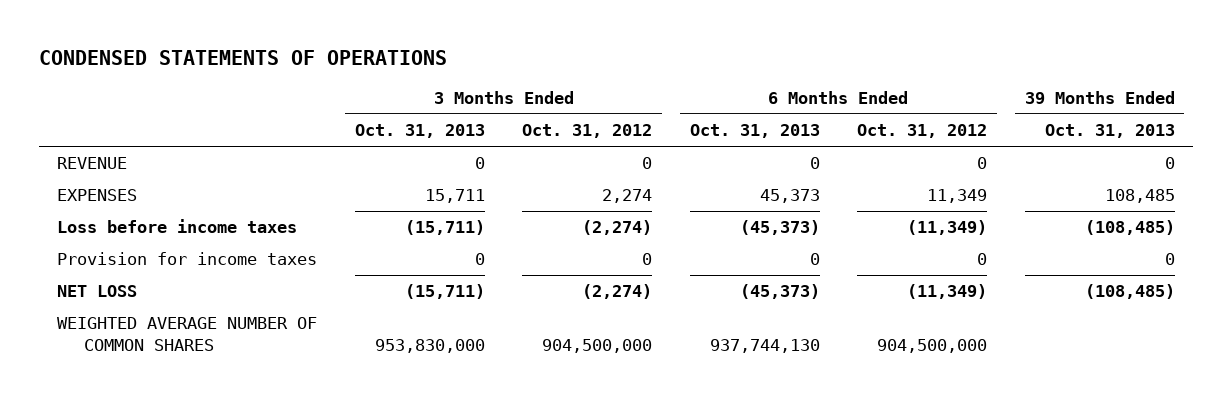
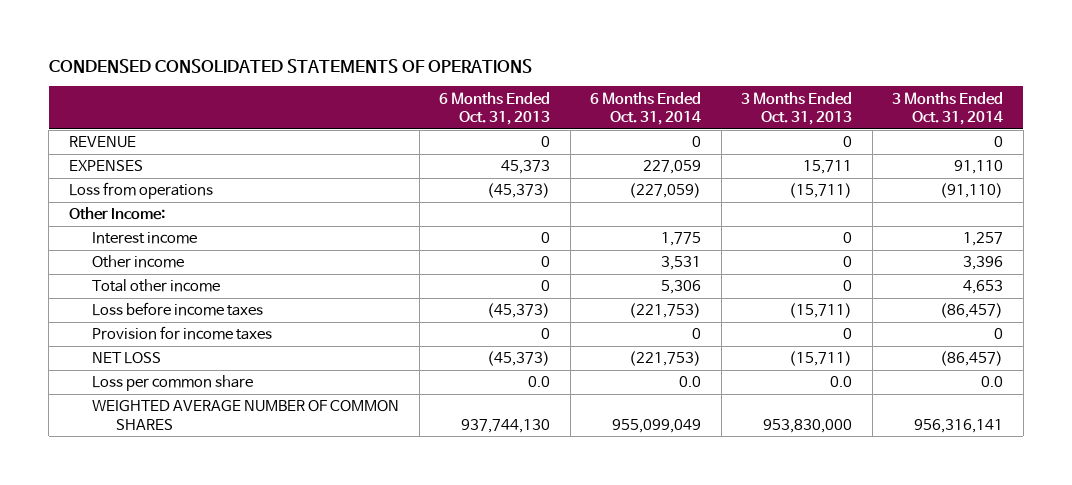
- CONDENSED STATEMENTS OF OPERATIONS
+ CONDENSED CONSOLIDATED STATEMENTS OF OPERATIONS
- | 3 Months Ended Oct. 31, 2013 | 3 Months Ended Oct. 31, 2012 | 6 Months Ended Oct. 31, 2013 | 6 Months Ended Oct. 31, 2012 | 39 Months Ended Oct. 31, 2013
+ | 6 Months Ended Oct. 31, 2013 | 6 Months Ended Oct. 31, 2014 | 3 Months Ended Oct. 31, 2013 | 3 Months Ended Oct. 31, 2014
+ Loss from operations | (45,373) | (227,059) | (15,711) | (91,110)
+ Other Income:
+ Interest income | 0 | 1,775 | 0 | 1,257
+ Other income | 0 | 3,531 | 0 | 3,396
+ Total other income | 0 | 5,306 | 0 | 4,653
+ Loss per common share | 0.0 | 0.0 | 0.0 | 0.0

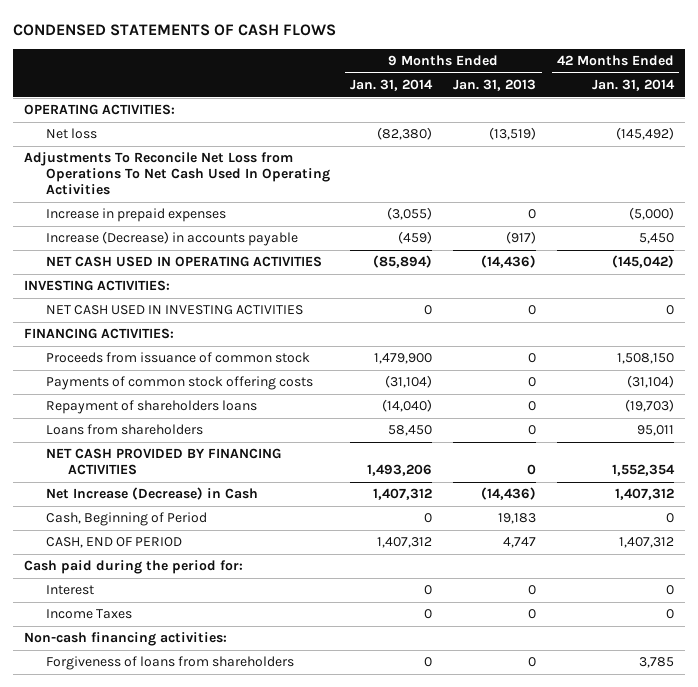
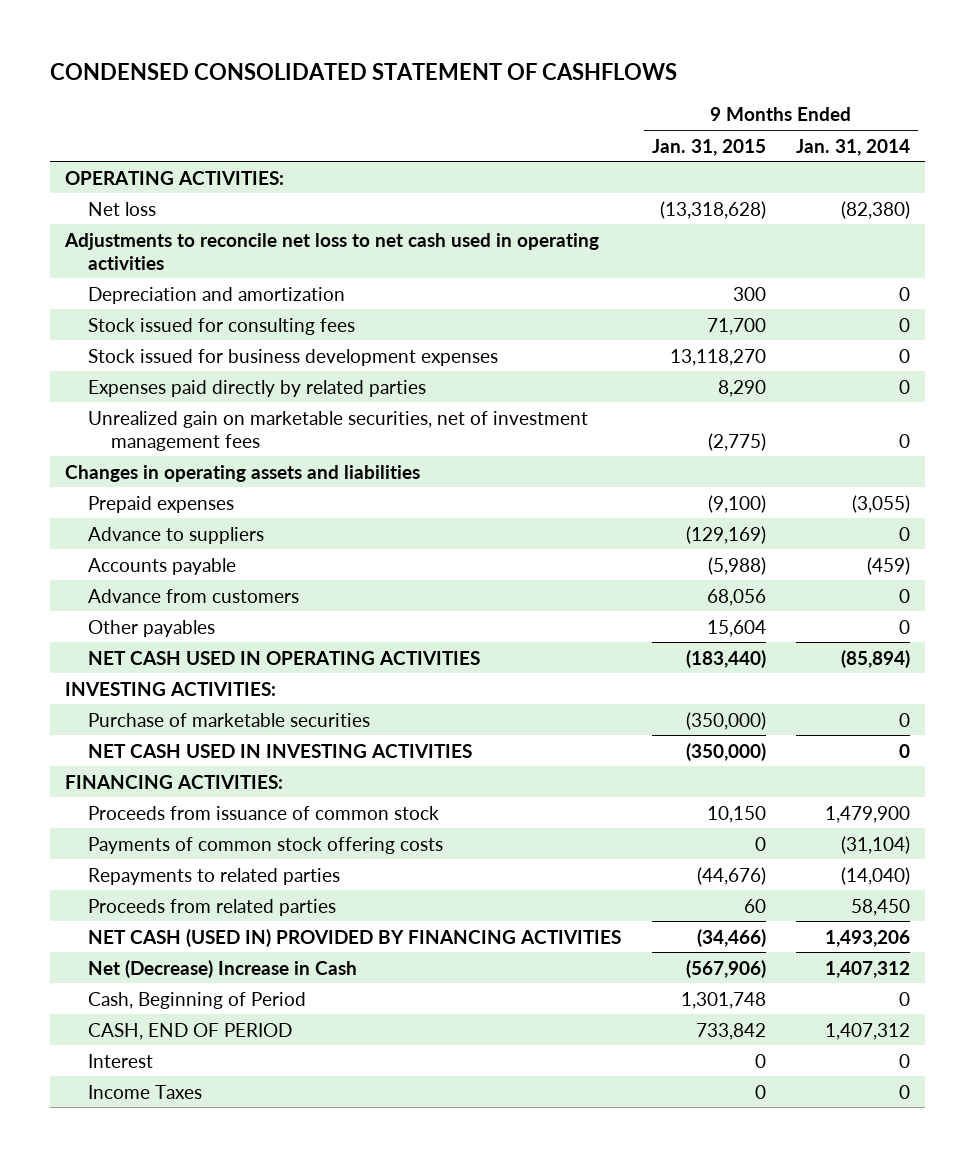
- CONDENSED STATEMENTS OF CASH FLOWS
+ CONDENSED CONSOLIDATED STATEMENT OF CASHFLOWS
- | 9 Months Ended Jan. 31, 2014 | 9 Months Ended Jan. 31, 2013 | 42 Months Ended Jan. 31, 2014
+ | 9 Months Ended Jan. 31, 2015 | 9 Months Ended Jan. 31, 2014
- Adjustments To Reconcile Net Loss from Operations To Net Cash Used In Operating Activities
- Increase in prepaid expenses | (3,055) | 0 | (5,000)
- Increase (Decrease) in accounts payable | (459) | (917) | 5,450
+ Adjustments to reconcile net loss to net cash used in operating activities
+ Depreciation and amortization | 300 | 0
+ Stock issued for consulting fees | 71,700 | 0
+ Stock issued for business development expenses | 13,118,270 | 0
+ Expenses paid directly by related parties | 8,290 | 0
+ Unrealized gain on marketable securities, net of investment management fees | (2,775) | 0
+ Changes in operating assets and liabilities
+ Prepaid expenses | (9,100) | (3,055)
+ Advance to suppliers | (129,169) | 0
+ Accounts payable | (5,988) | (459)
+ Advance from customers | 68,056 | 0
+ Other payables | 15,604 | 0
+ Purchase of marketable securities | (350,000) | 0
- Repayment of shareholders loans | (14,040) | 0 | (19,703)
- Loans from shareholders | 58,450 | 0 | 95,011
- NET CASH PROVIDED BY FINANCING ACTIVITIES | 1,493,206 | 0 | 1,552,354
- Net Increase (Decrease) in Cash | 1,407,312 | (14,436) | 1,407,312
+ Repayments to related parties | (44,676) | (14,040)
+ Proceeds from related parties | 60 | 58,450
+ NET CASH (USED IN) PROVIDED BY FINANCING ACTIVITIES | (34,466) | 1,493,206
+ Net (Decrease) Increase in Cash | (567,906) | 1,407,312
- Cash paid during the period for:
- Non-cash financing activities:
- Forgiveness of loans from shareholders | 0 | 0 | 3,785

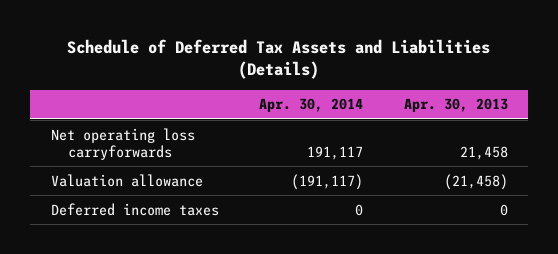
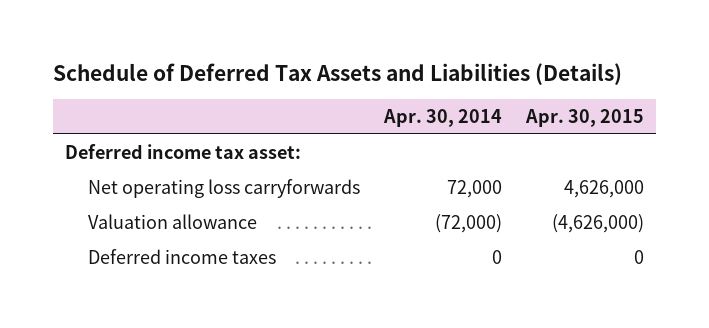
- | Apr. 30, 2014 | Apr. 30, 2013
+ | Apr. 30, 2014 | Apr. 30, 2015
- Net operating loss carryforwards | 191,117 | 21,458
- Valuation allowance | (191,117) | (21,458)
+ Deferred income tax asset:
+ Net operating loss carryforwards | 72,000 | 4,626,000
+ Valuation allowance | (72,000) | (4,626,000)

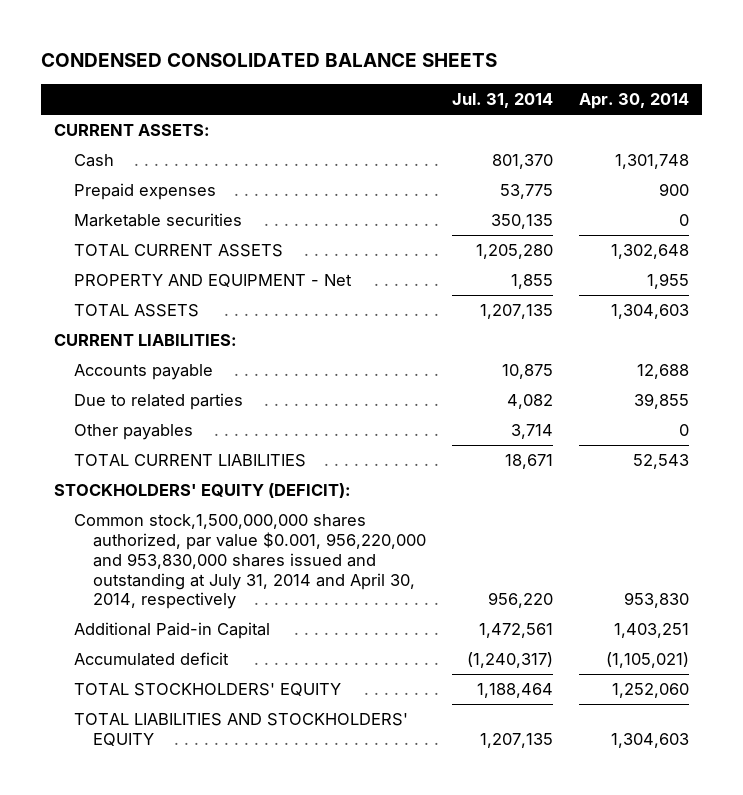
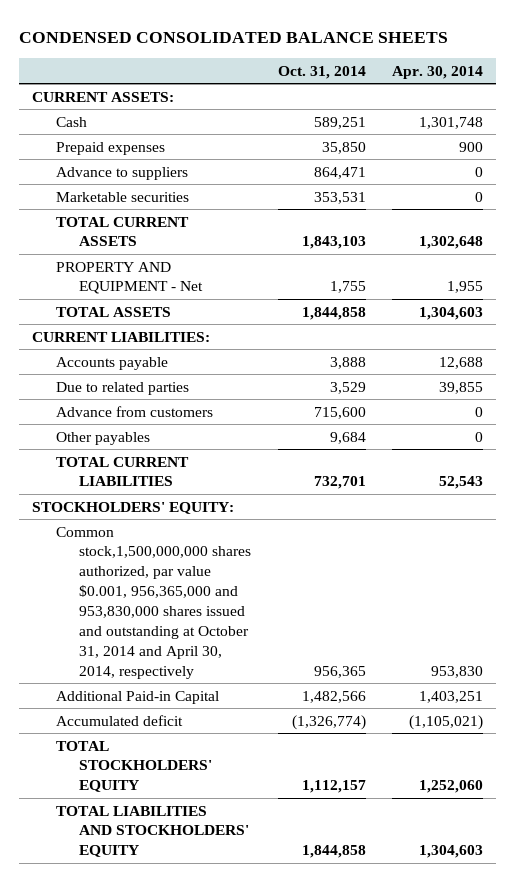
- | Jul. 31, 2014 | Apr. 30, 2014
+ | Oct. 31, 2014 | Apr. 30, 2014
+ Advance to suppliers | 864,471 | 0
+ Advance from customers | 715,600 | 0
- STOCKHOLDERS' EQUITY (DEFICIT):
- Common stock,1,500,000,000 shares authorized, par value $0.001, 956,220,000 and 953,830,000 shares issued and outstanding at July 31, 2014 and April 30, 2014, respectively | 956,220 | 953,830
+ STOCKHOLDERS' EQUITY:
+ Common stock,1,500,000,000 shares authorized, par value $0.001, 956,365,000 and 953,830,000 shares issued and outstanding at October 31, 2014 and April 30, 2014, respectively | 956,365 | 953,830

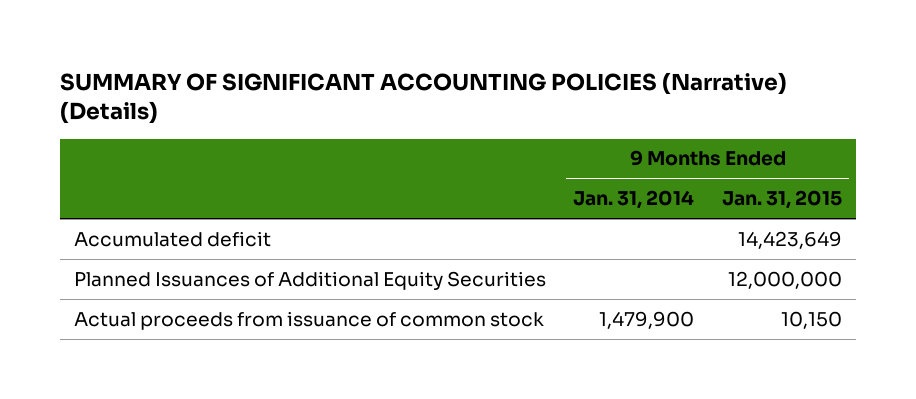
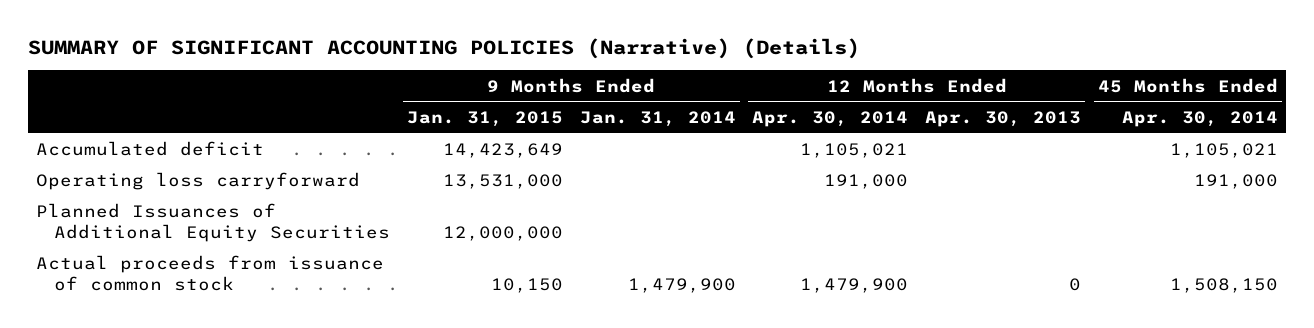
- | 9 Months Ended Jan. 31, 2014 | 9 Months Ended Jan. 31, 2015
+ | 9 Months Ended Jan. 31, 2015 | 9 Months Ended Jan. 31, 2014 | 12 Months Ended Apr. 30, 2014 | 12 Months Ended Apr. 30, 2013 | 45 Months Ended Apr. 30, 2014
+ Operating loss carryforward | 13,531,000 | | 191,000 | | 191,000

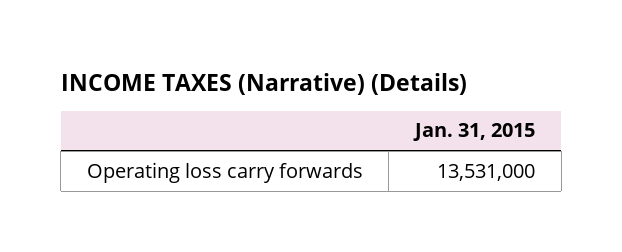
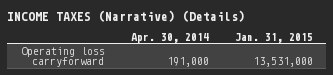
- | Jan. 31, 2015
+ | Apr. 30, 2014 | Jan. 31, 2015
- Operating loss carry forwards | 13,531,000
+ Operating loss carryforward | 191,000 | 13,531,000

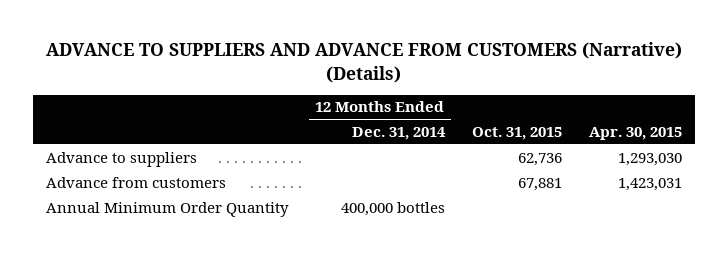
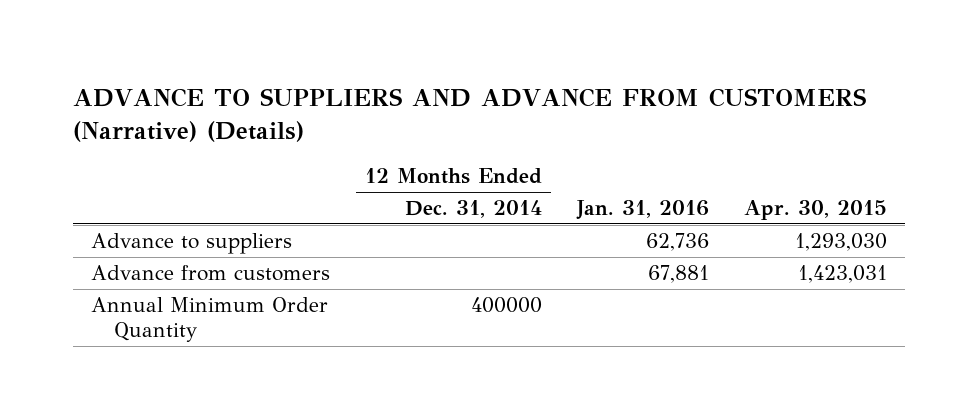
- | 12 Months Ended Dec. 31, 2014 | Oct. 31, 2015 | Apr. 30, 2015
+ | 12 Months Ended Dec. 31, 2014 | Jan. 31, 2016 | Apr. 30, 2015
- Annual Minimum Order Quantity | 400,000 bottles | |
+ Annual Minimum Order Quantity | 400000 | |

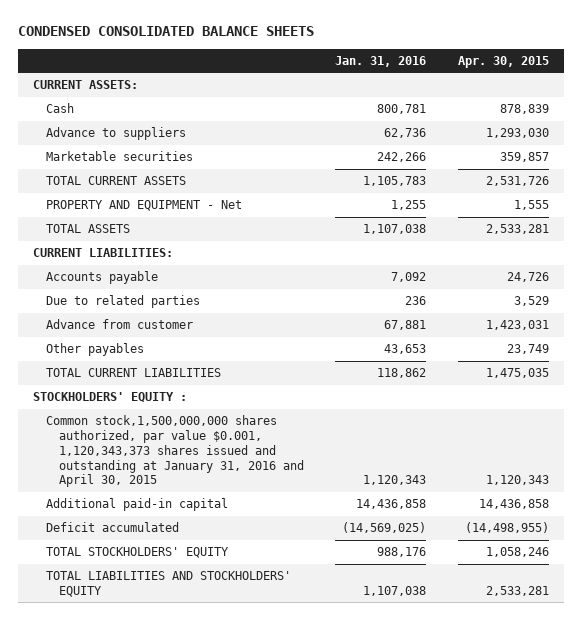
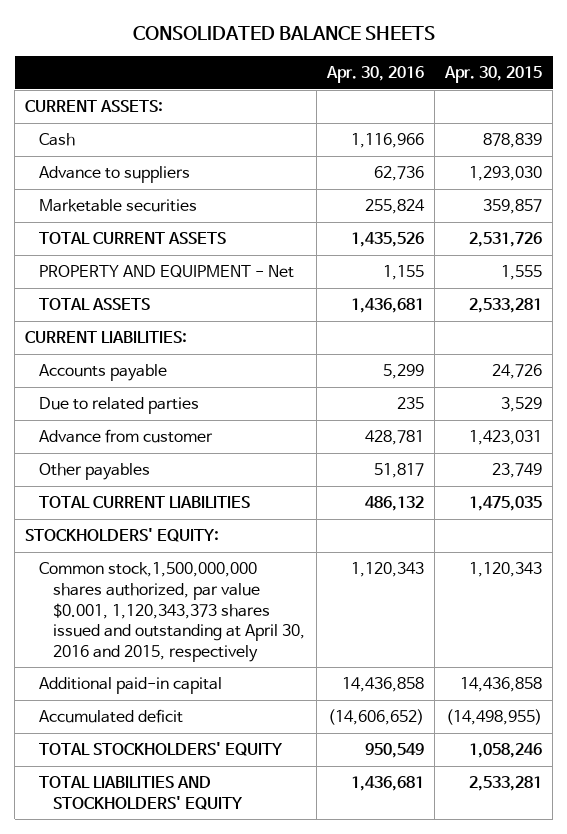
- CONDENSED CONSOLIDATED BALANCE SHEETS
+ CONSOLIDATED BALANCE SHEETS
- | Jan. 31, 2016 | Apr. 30, 2015
+ | Apr. 30, 2016 | Apr. 30, 2015
- STOCKHOLDERS' EQUITY :
- Common stock,1,500,000,000 shares authorized, par value $0.001, 1,120,343,373 shares issued and outstanding at January 31, 2016 and April 30, 2015 | 1,120,343 | 1,120,343
+ STOCKHOLDERS' EQUITY:
+ Common stock,1,500,000,000 shares authorized, par value $0.001, 1,120,343,373 shares issued and outstanding at April 30, 2016 and 2015, respectively | 1,120,343 | 1,120,343
- Deficit accumulated | (14,569,025) | (14,498,955)
+ Accumulated deficit | (14,606,652) | (14,498,955)

